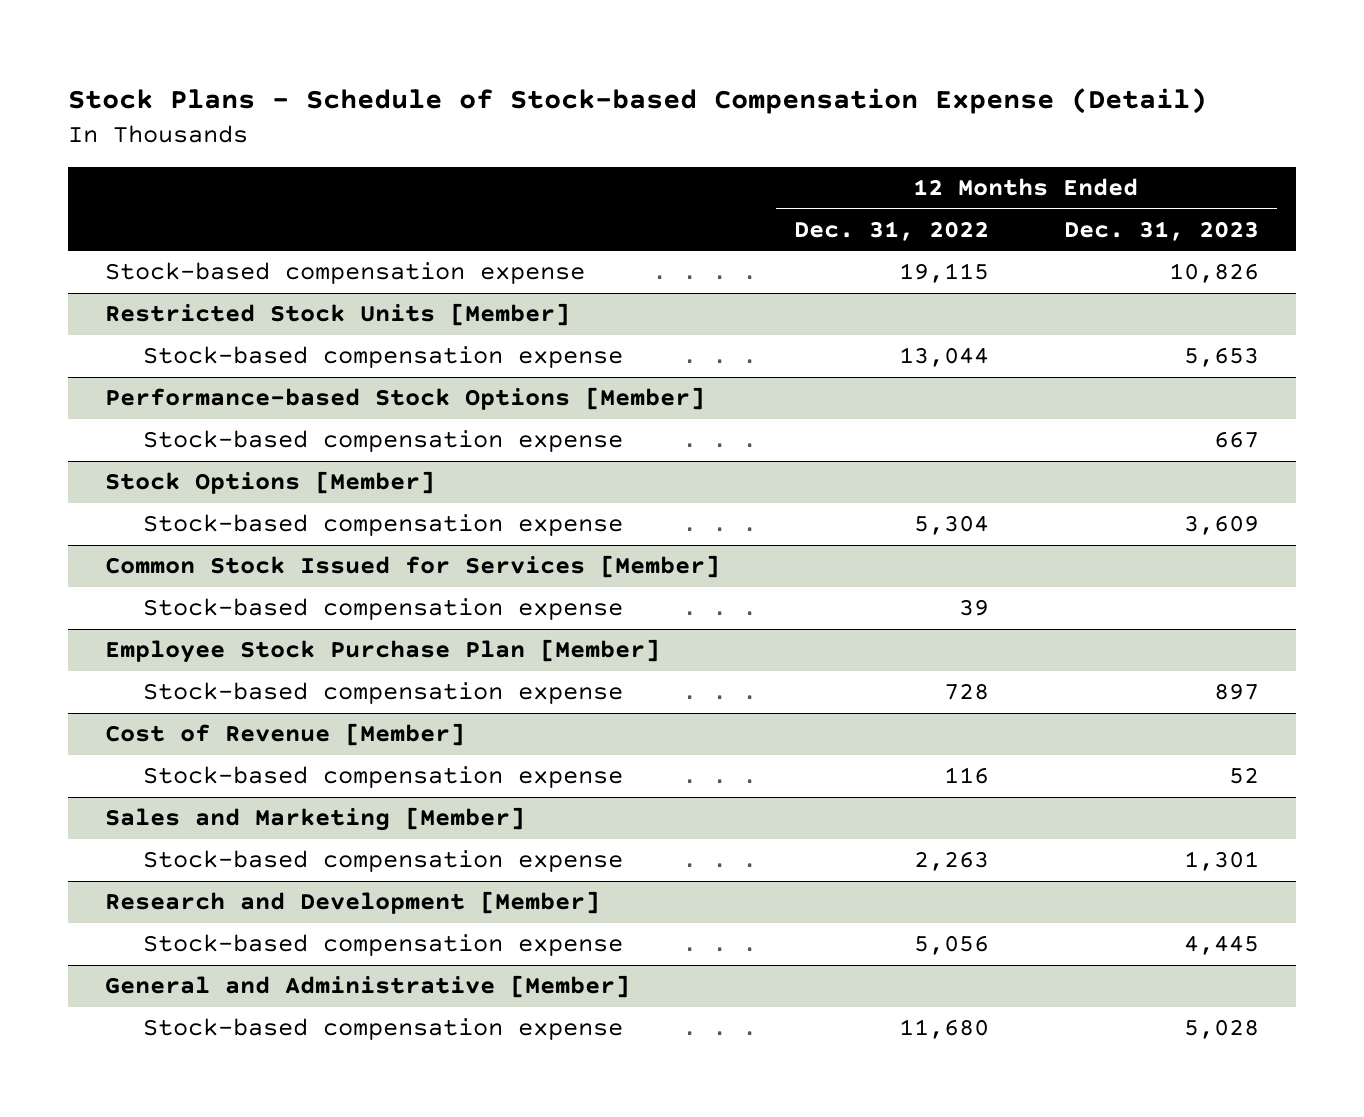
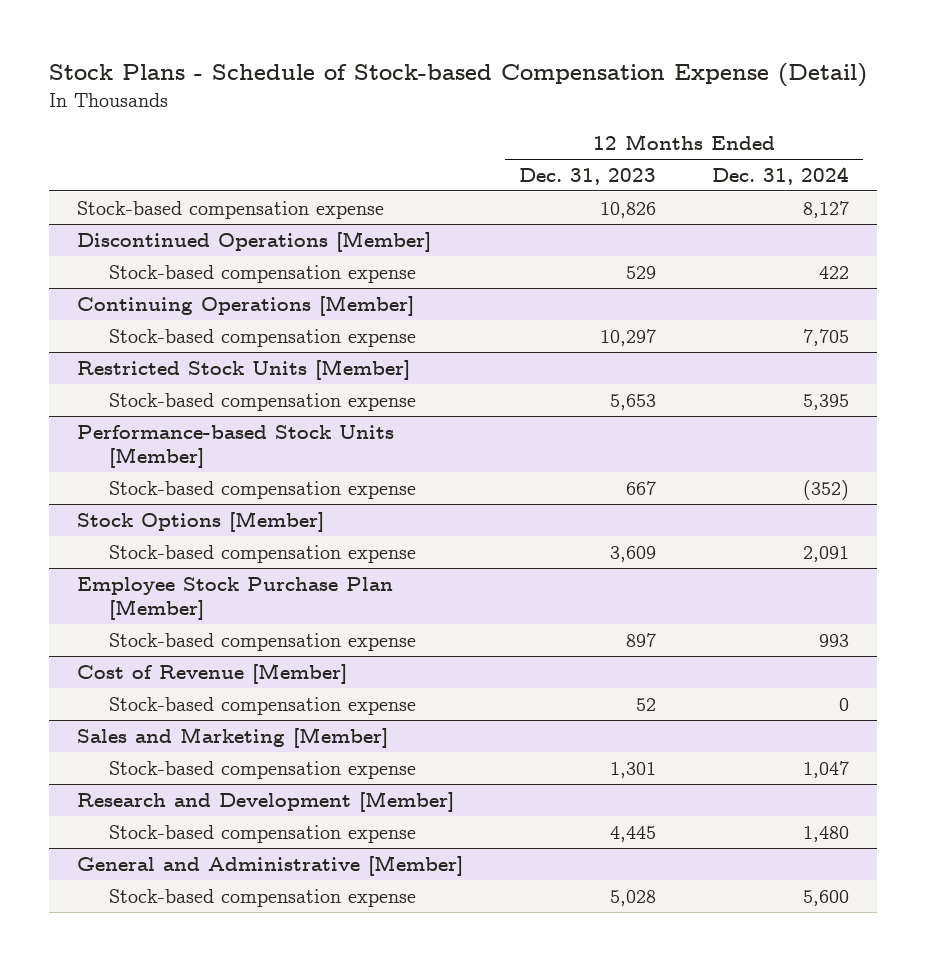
- | 12 Months Ended Dec. 31, 2022 | 12 Months Ended Dec. 31, 2023
+ | 12 Months Ended Dec. 31, 2023 | 12 Months Ended Dec. 31, 2024
+ Discontinued Operations [Member]
+ Stock-based compensation expense | 529 | 422
+ Continuing Operations [Member]
+ Stock-based compensation expense | 10,297 | 7,705
- Performance-based Stock Options [Member]
+ Performance-based Stock Units [Member]
- Common Stock Issued for Services [Member]
- Stock-based compensation expense | 39 |

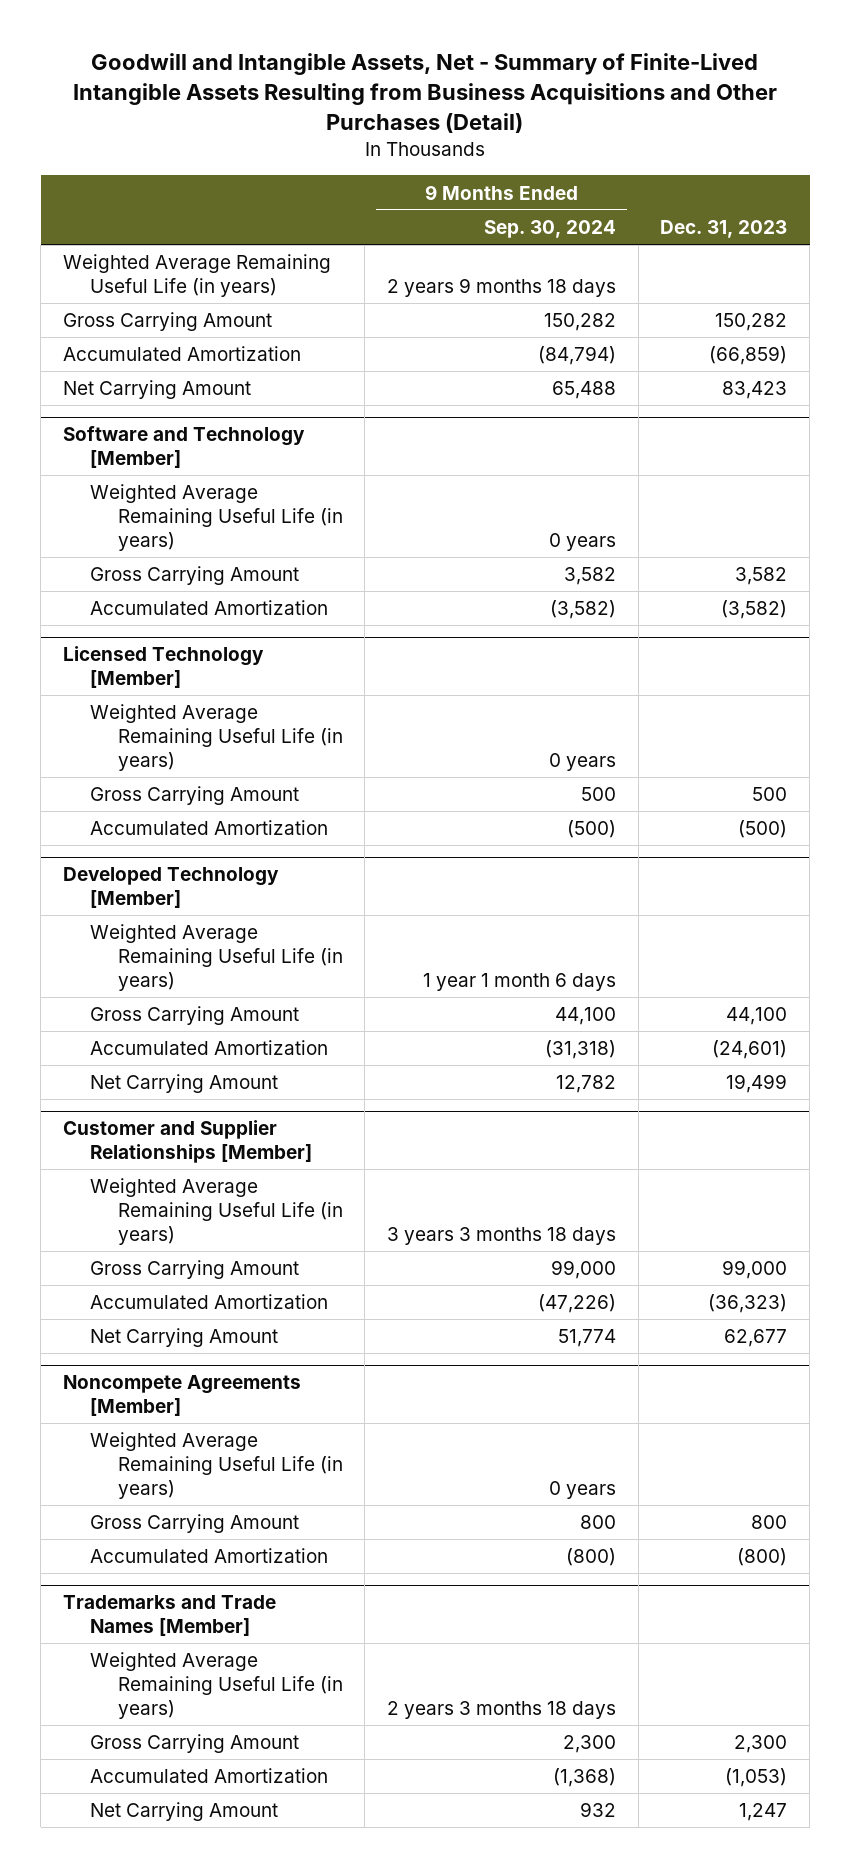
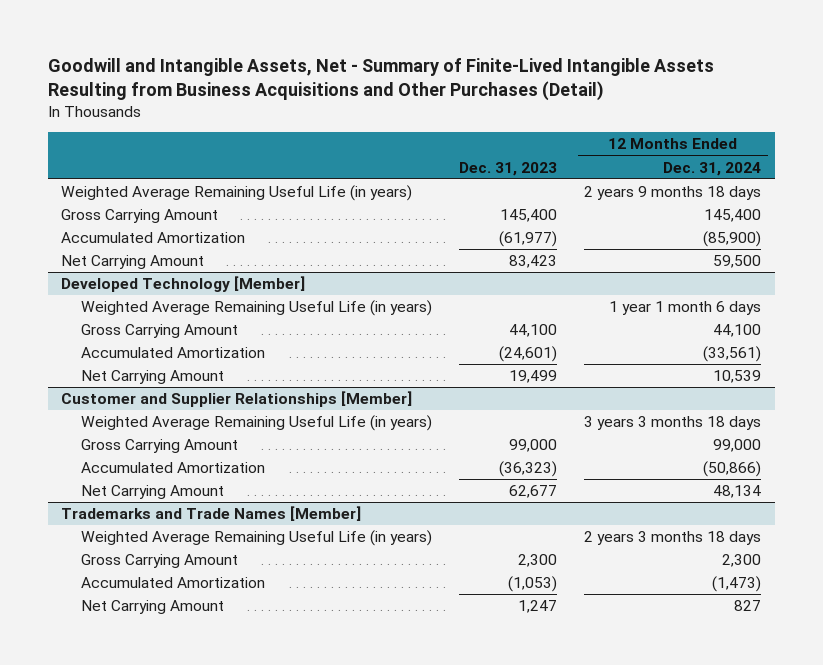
- | 9 Months Ended Sep. 30, 2024 | Dec. 31, 2023
+ | Dec. 31, 2023 | 12 Months Ended Dec. 31, 2024
- Gross Carrying Amount | 150,282 | 150,282
- Accumulated Amortization | (84,794) | (66,859)
+ Gross Carrying Amount | 145,400 | 145,400
+ Accumulated Amortization | (61,977) | (85,900)
- Software and Technology [Member]
- Weighted Average Remaining Useful Life (in years) | 0 years |
- Gross Carrying Amount | 3,582 | 3,582
- Accumulated Amortization | (3,582) | (3,582)
- Licensed Technology [Member]
- Weighted Average Remaining Useful Life (in years) | 0 years |
- Gross Carrying Amount | 500 | 500
- Accumulated Amortization | (500) | (500)
- Noncompete Agreements [Member]
- Weighted Average Remaining Useful Life (in years) | 0 years |
- Gross Carrying Amount | 800 | 800
- Accumulated Amortization | (800) | (800)

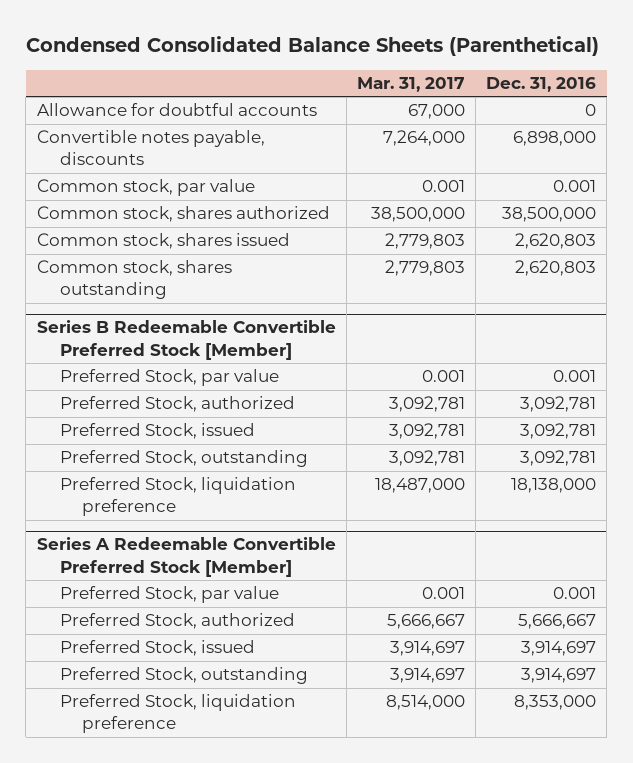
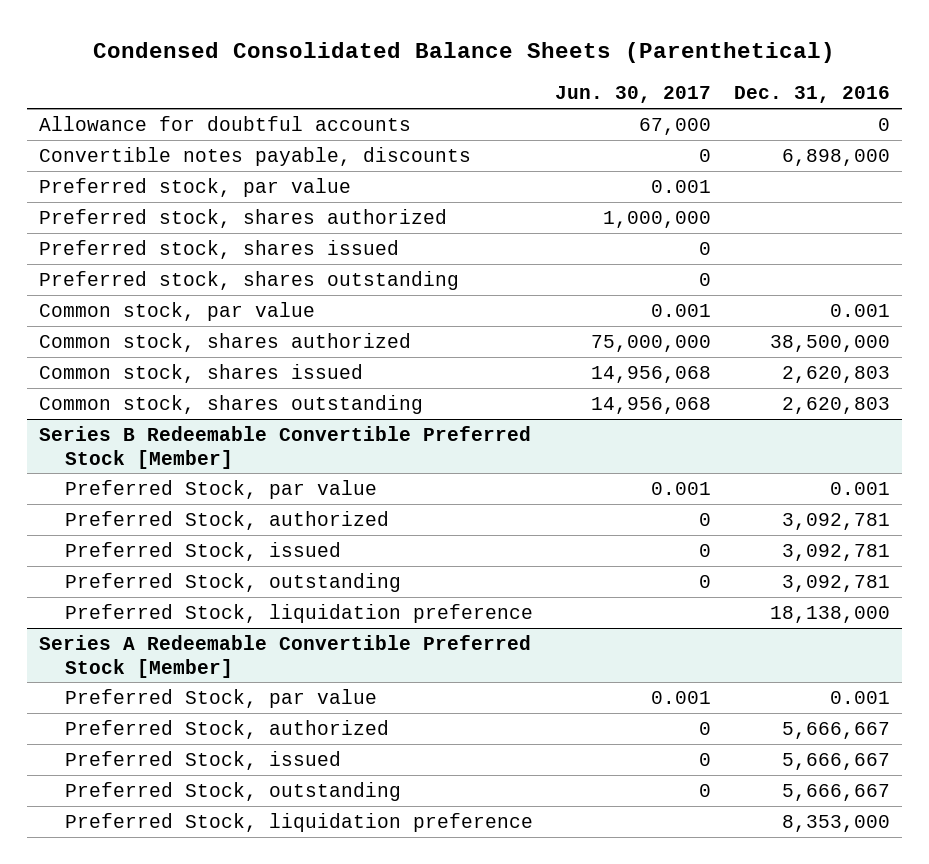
- | Mar. 31, 2017 | Dec. 31, 2016
+ | Jun. 30, 2017 | Dec. 31, 2016
+ Preferred stock, par value | 0.001 |
+ Preferred stock, shares authorized | 1,000,000 |
+ Preferred stock, shares issued | 0 |
+ Preferred stock, shares outstanding | 0 |
@ Series A Redeemable Convertible Preferred Stock [Member]
- Preferred Stock, issued | 3,914,697 | 3,914,697
- Preferred Stock, outstanding | 3,914,697 | 3,914,697
+ Preferred Stock, issued | 0 | 5,666,667
+ Preferred Stock, outstanding | 0 | 5,666,667

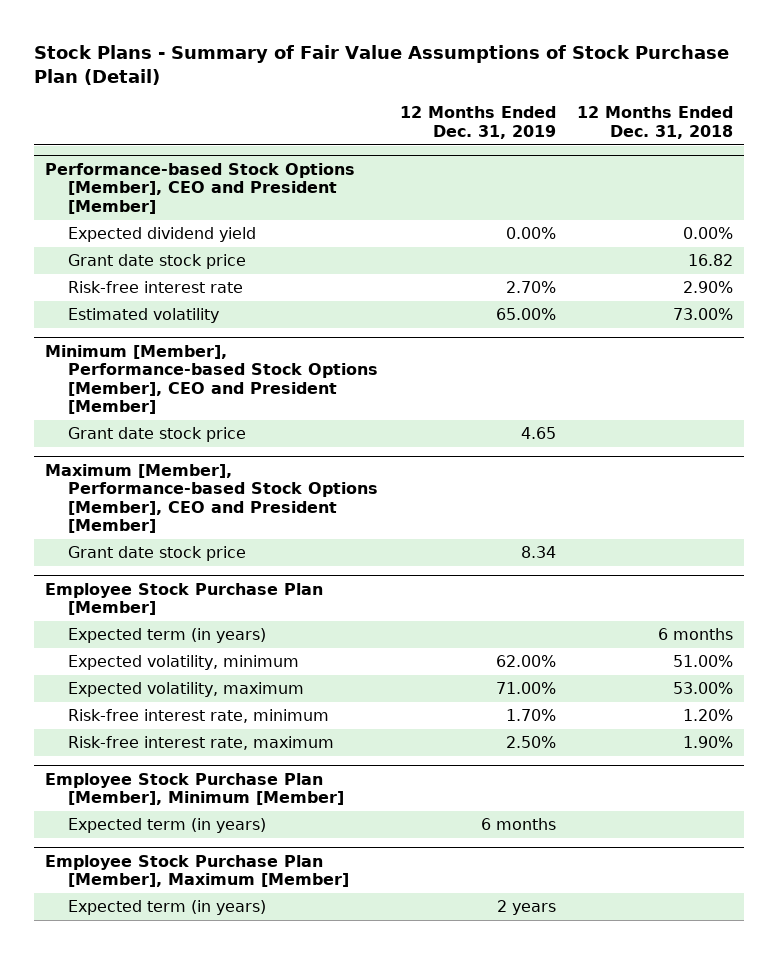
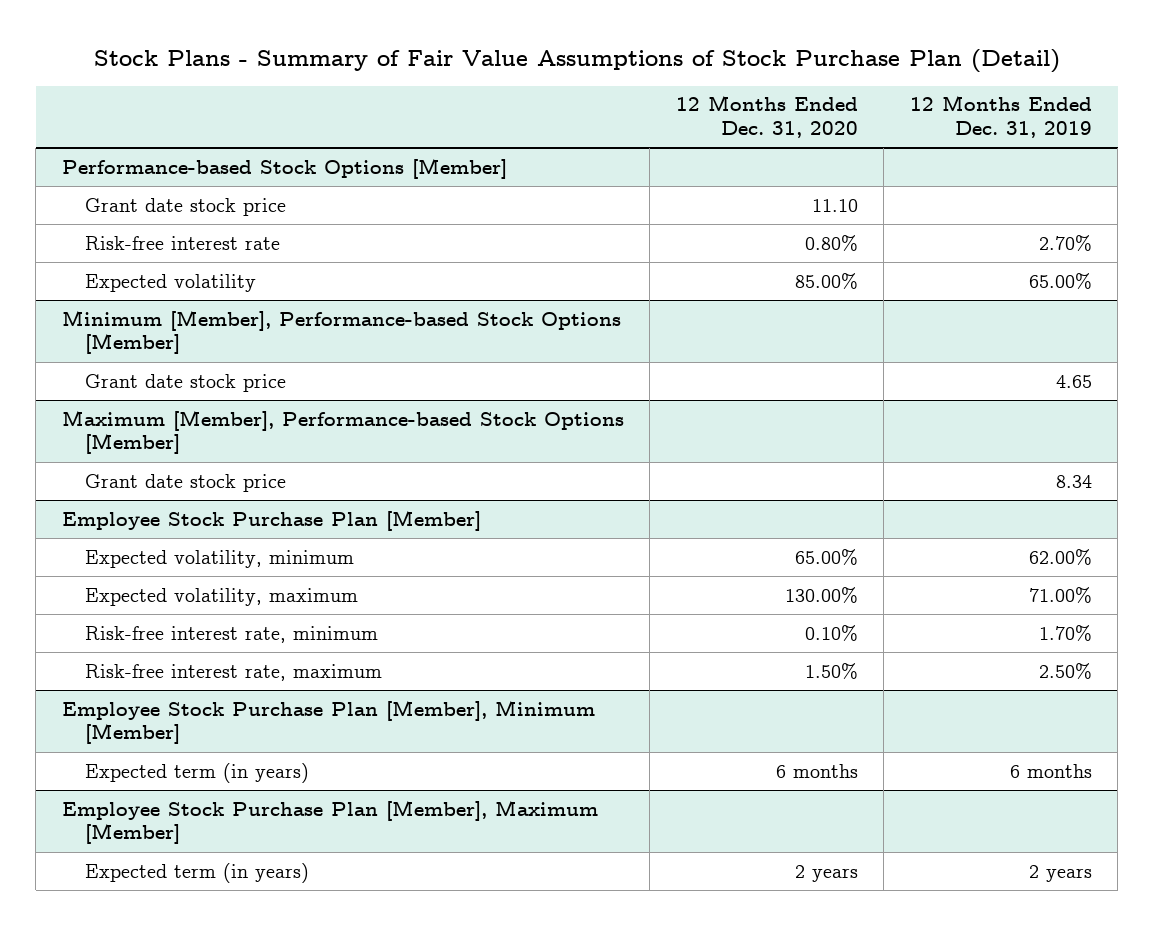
- | 12 Months Ended Dec. 31, 2019 | 12 Months Ended Dec. 31, 2018
+ | 12 Months Ended Dec. 31, 2020 | 12 Months Ended Dec. 31, 2019
- Performance-based Stock Options [Member], CEO and President [Member]
- Expected dividend yield | 0.00% | 0.00%
+ Performance-based Stock Options [Member]
- Estimated volatility | 65.00% | 73.00%
- Minimum [Member], Performance-based Stock Options [Member], CEO and President [Member]
+ Expected volatility | 85.00% | 65.00%
+ Minimum [Member], Performance-based Stock Options [Member]
- Maximum [Member], Performance-based Stock Options [Member], CEO and President [Member]
+ Maximum [Member], Performance-based Stock Options [Member]
@ Employee Stock Purchase Plan [Member]
- Expected term (in years) | | 6 months

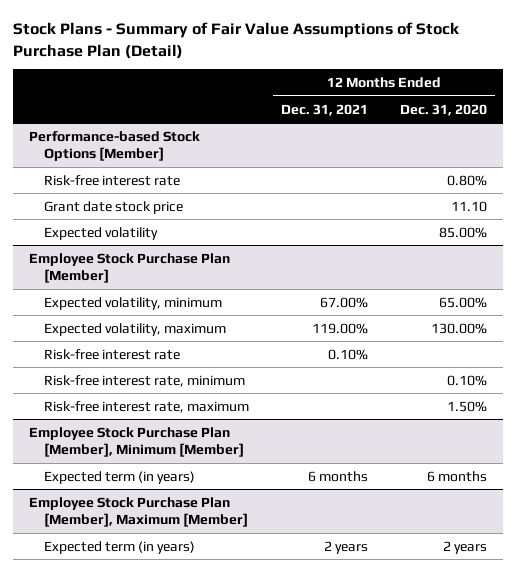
- | 12 Months Ended Dec. 31, 2020 | 12 Months Ended Dec. 31, 2019
+ | 12 Months Ended Dec. 31, 2021 | 12 Months Ended Dec. 31, 2020
@ Performance-based Stock Options [Member]
moved down: Grant date stock price | | 11.10
- Minimum [Member], Performance-based Stock Options [Member]
- Grant date stock price | | 4.65
- Maximum [Member], Performance-based Stock Options [Member]
- Grant date stock price | | 8.34
@ Employee Stock Purchase Plan [Member]
+ Risk-free interest rate | 0.10% |

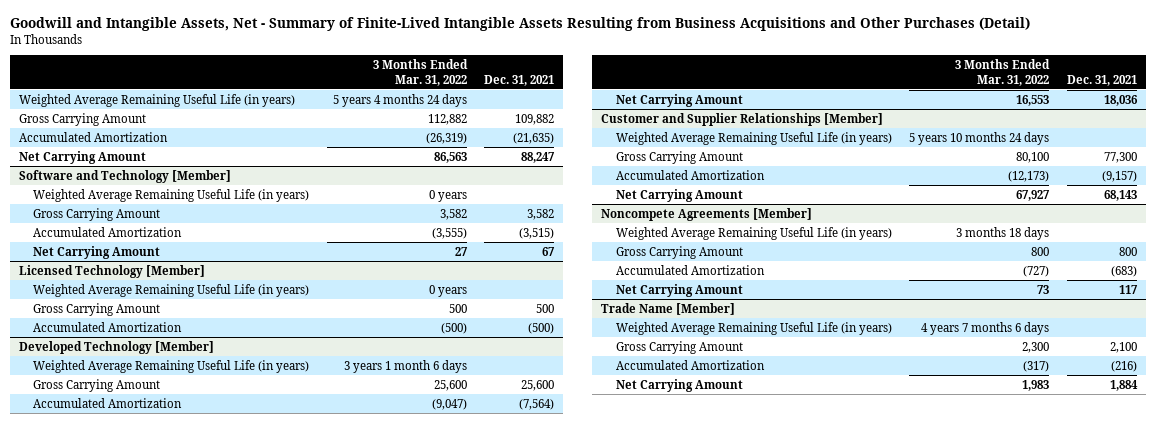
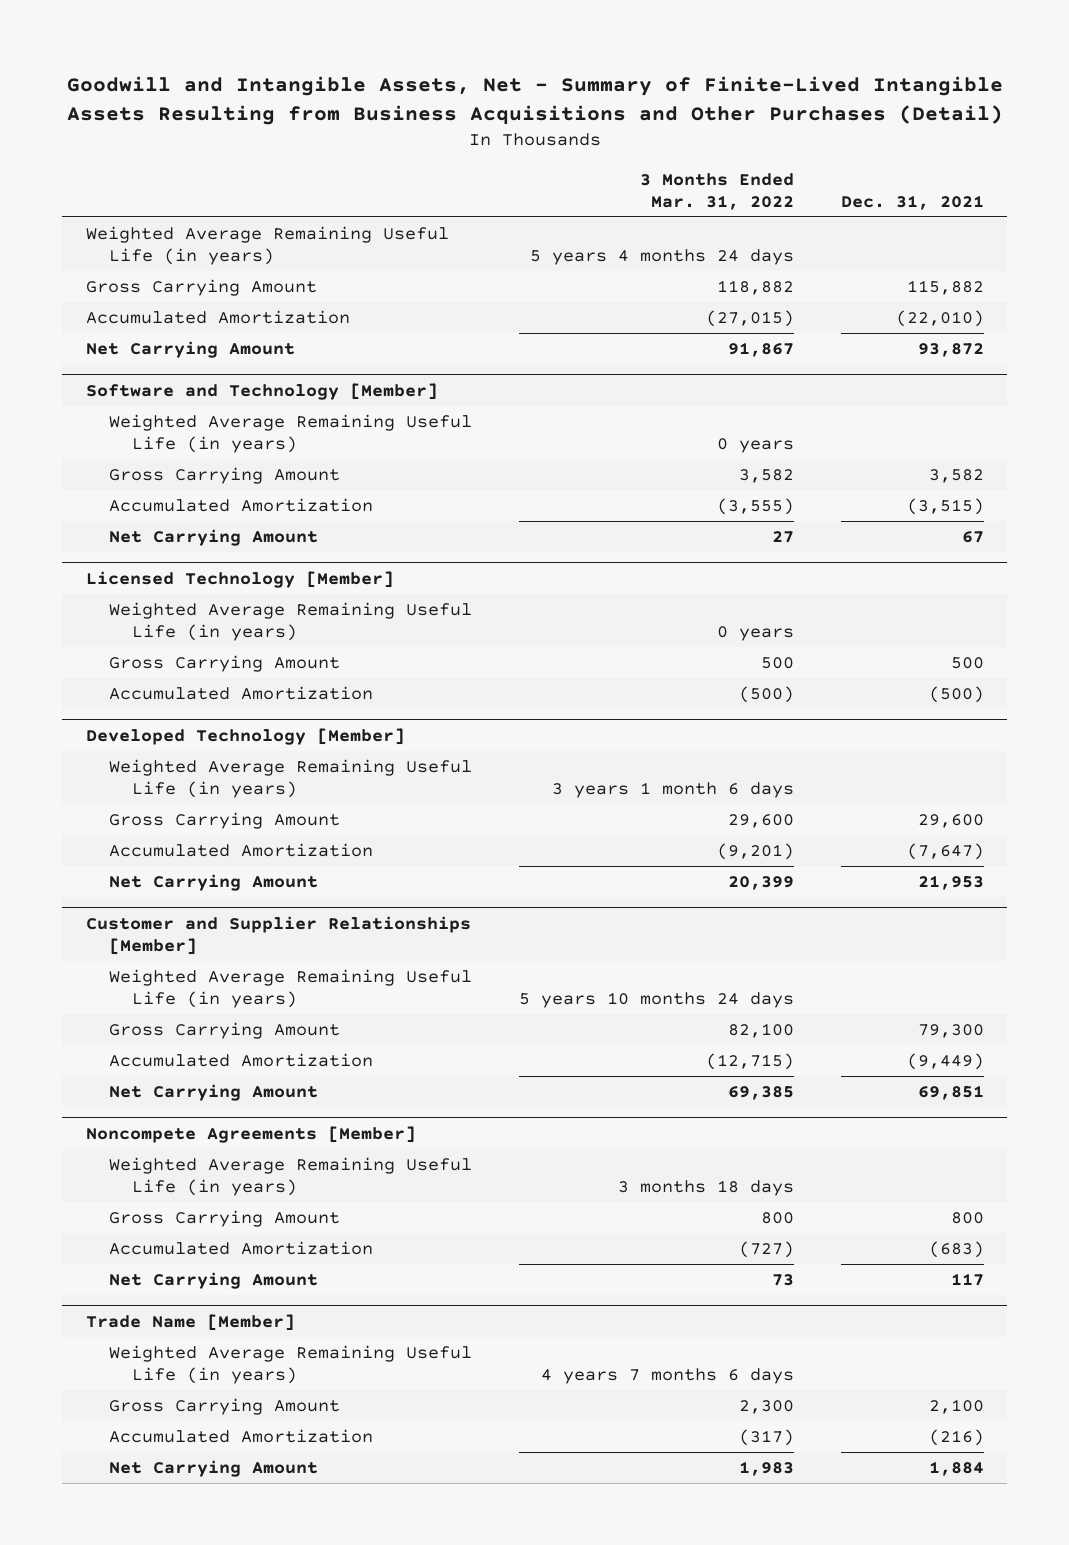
- Gross Carrying Amount | 112,882 | 109,882
- Accumulated Amortization | (26,319) | (21,635)
- Net Carrying Amount | 86,563 | 88,247
+ Gross Carrying Amount | 118,882 | 115,882
+ Accumulated Amortization | (27,015) | (22,010)
+ Net Carrying Amount | 91,867 | 93,872
@ Developed Technology [Member]
- Gross Carrying Amount | 25,600 | 25,600
- Accumulated Amortization | (9,047) | (7,564)
- Net Carrying Amount | 16,553 | 18,036
+ Gross Carrying Amount | 29,600 | 29,600
+ Accumulated Amortization | (9,201) | (7,647)
+ Net Carrying Amount | 20,399 | 21,953
@ Customer and Supplier Relationships [Member]
- Gross Carrying Amount | 80,100 | 77,300
- Accumulated Amortization | (12,173) | (9,157)
- Net Carrying Amount | 67,927 | 68,143
+ Gross Carrying Amount | 82,100 | 79,300
+ Accumulated Amortization | (12,715) | (9,449)
+ Net Carrying Amount | 69,385 | 69,851

